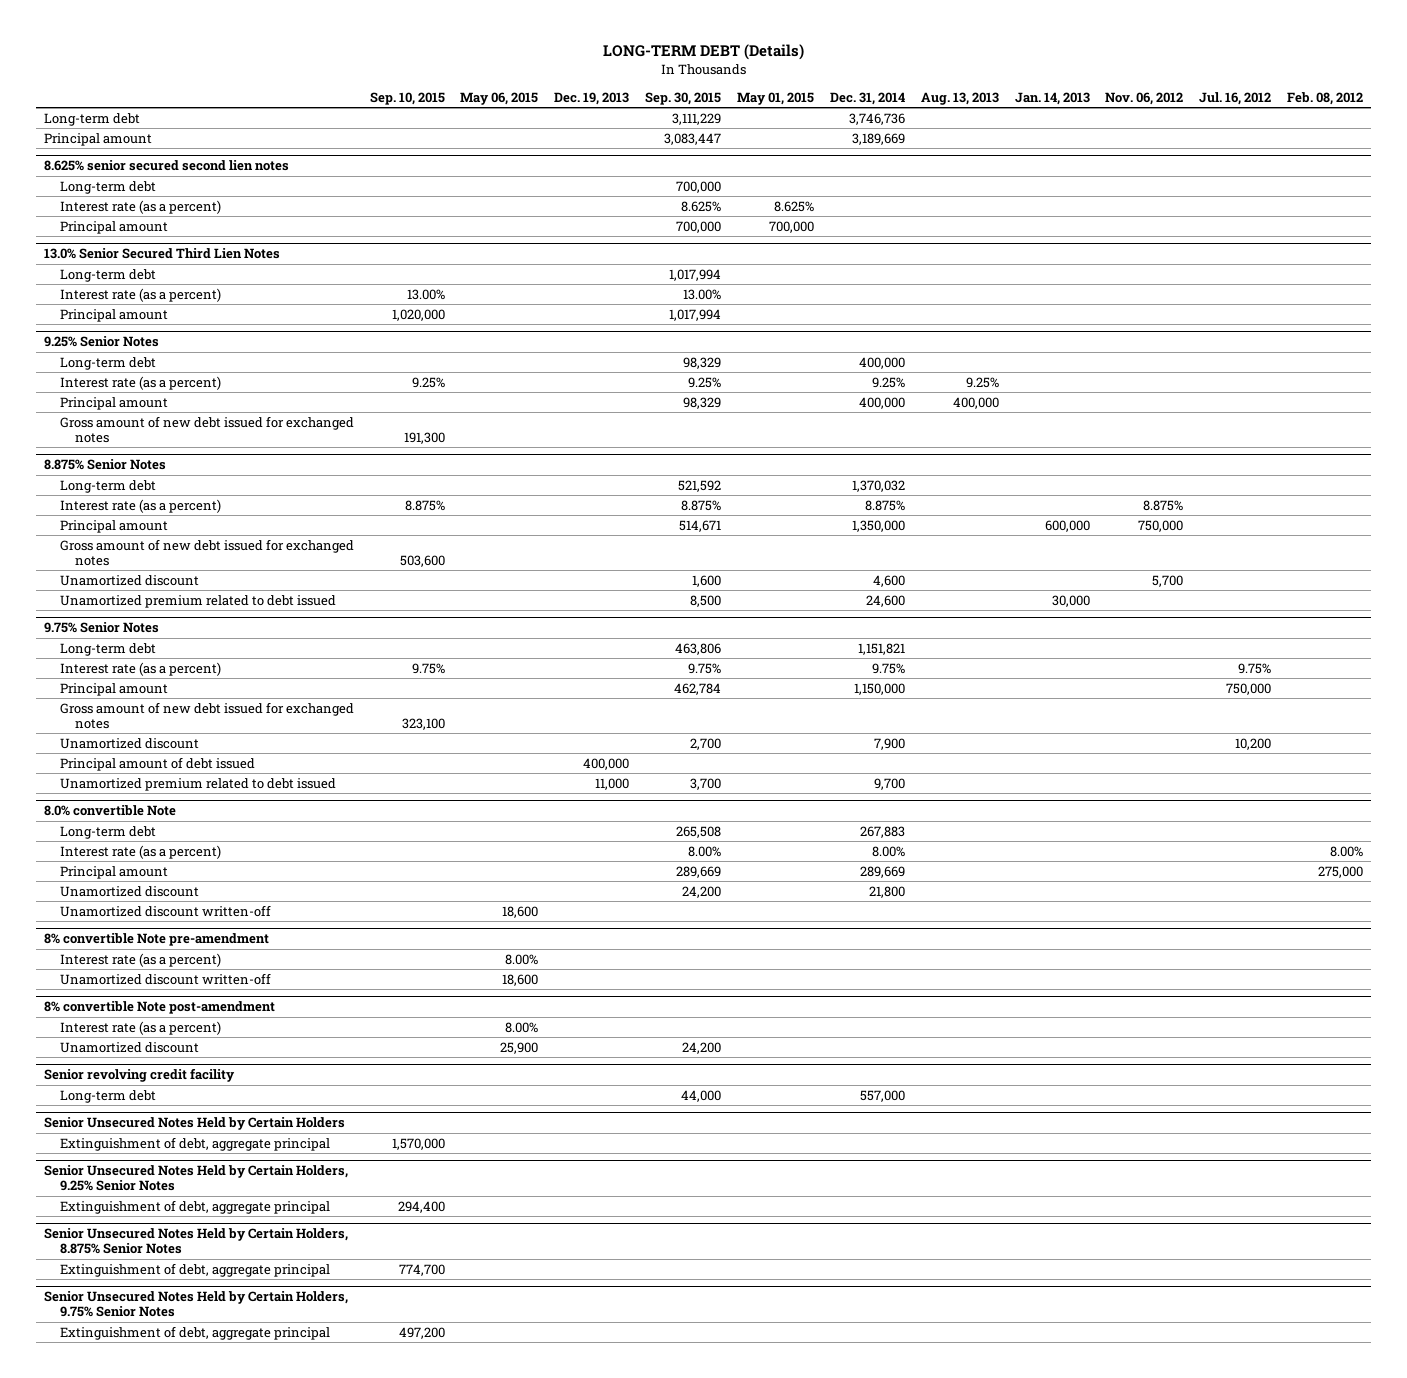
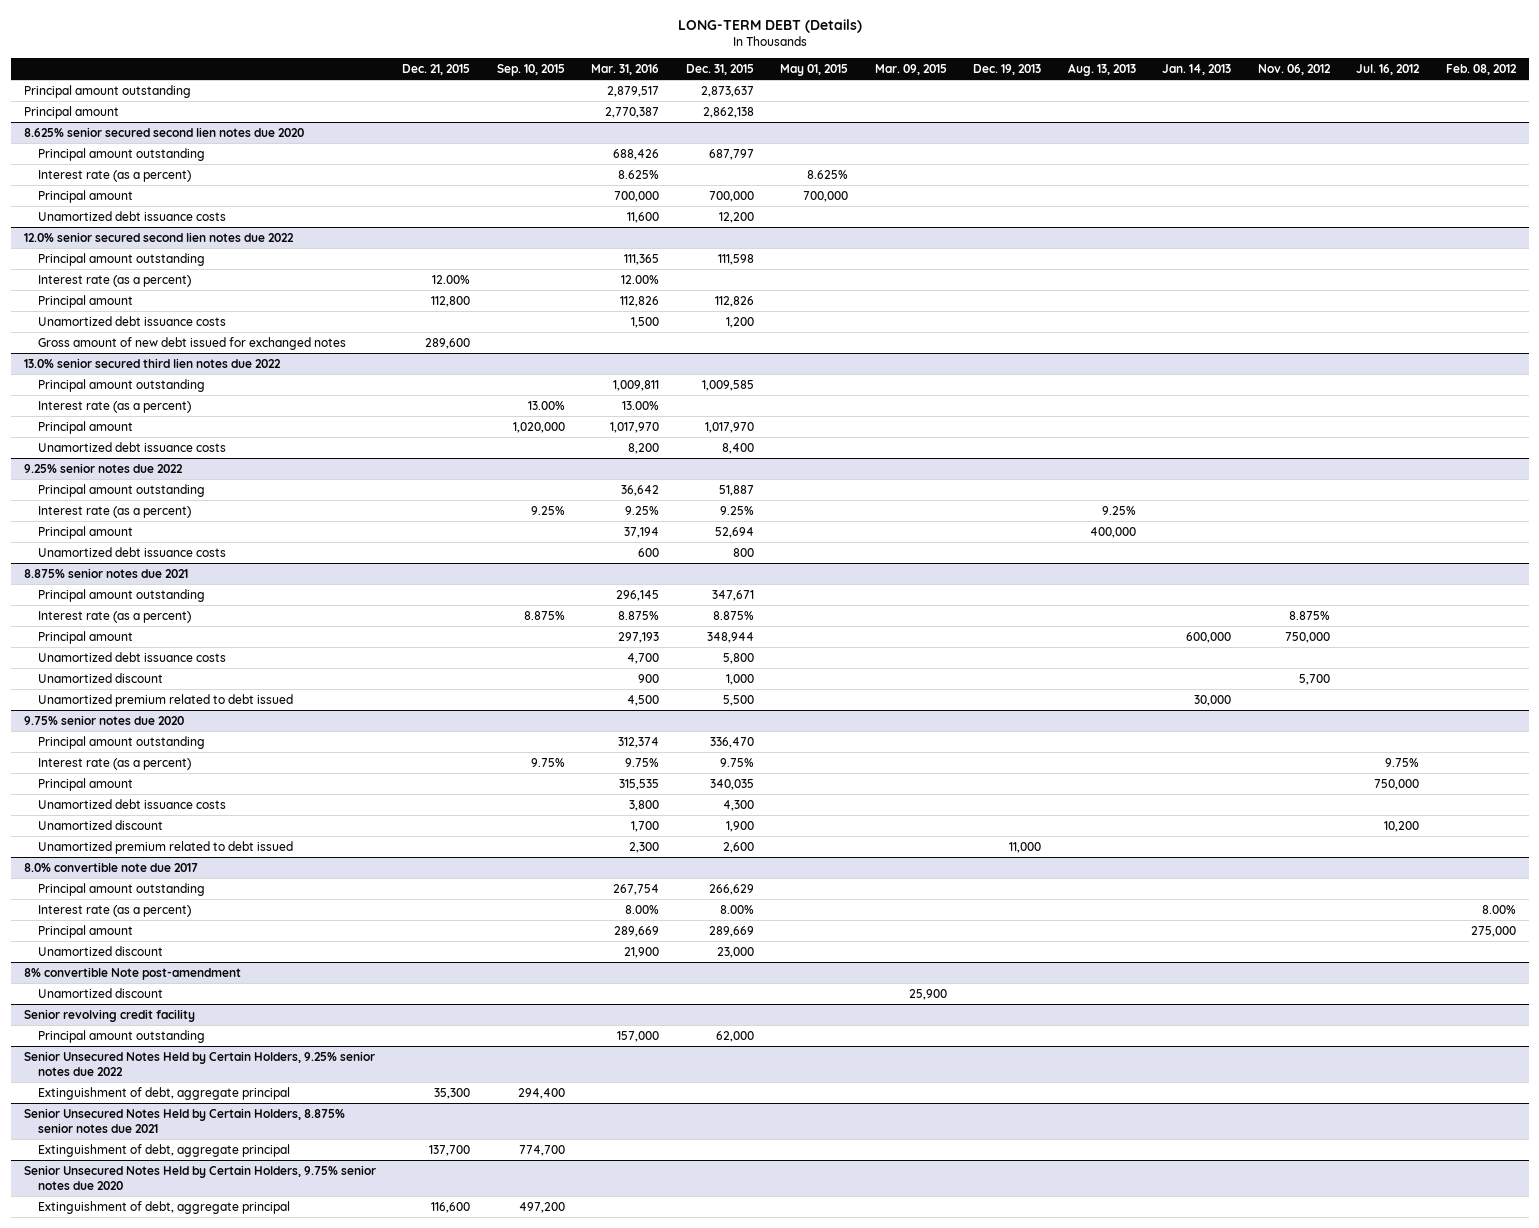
- | Sep. 10, 2015 | May 06, 2015 | Dec. 19, 2013 | Sep. 30, 2015 | May 01, 2015 | Dec. 31, 2014 | Aug. 13, 2013 | Jan. 14, 2013 | Nov. 06, 2012 | Jul. 16, 2012 | Feb. 08, 2012
+ | Dec. 21, 2015 | Sep. 10, 2015 | Mar. 31, 2016 | Dec. 31, 2015 | May 01, 2015 | Mar. 09, 2015 | Dec. 19, 2013 | Aug. 13, 2013 | Jan. 14, 2013 | Nov. 06, 2012 | Jul. 16, 2012 | Feb. 08, 2012
- Long-term debt | | | | 3,111,229 | | 3,746,736 | | | | |
+ Principal amount outstanding | | | 2,879,517 | 2,873,637 | | | | | | | |
- 8.625% senior secured second lien notes
- Long-term debt | | | | 700,000 | | | | | | |
+ 8.625% senior secured second lien notes due 2020
+ Principal amount outstanding | | | 688,426 | 687,797 | | | | | | | |
- 13.0% Senior Secured Third Lien Notes
- Long-term debt | | | | 1,017,994 | | | | | | |
+ Unamortized debt issuance costs | | | 11,600 | 12,200 | | | | | | | |
+ 12.0% senior secured second lien notes due 2022
+ Principal amount outstanding | | | 111,365 | 111,598 | | | | | | | |
+ Interest rate (as a percent) | 12.00% | | 12.00% | | | | | | | | |
+ Principal amount | 112,800 | | 112,826 | 112,826 | | | | | | | |
+ Unamortized debt issuance costs | | | 1,500 | 1,200 | | | | | | | |
+ Gross amount of new debt issued for exchanged notes | 289,600 | | | | | | | | | | |
+ 13.0% senior secured third lien notes due 2022
+ Principal amount outstanding | | | 1,009,811 | 1,009,585 | | | | | | | |
- 9.25% Senior Notes
- Long-term debt | | | | 98,329 | | 400,000 | | | | |
+ Unamortized debt issuance costs | | | 8,200 | 8,400 | | | | | | | |
+ 9.25% senior notes due 2022
+ Principal amount outstanding | | | 36,642 | 51,887 | | | | | | | |
- Gross amount of new debt issued for exchanged notes | 191,300 | | | | | | | | | |
- 8.875% Senior Notes
- Long-term debt | | | | 521,592 | | 1,370,032 | | | | |
+ Unamortized debt issuance costs | | | 600 | 800 | | | | | | | |
+ 8.875% senior notes due 2021
+ Principal amount outstanding | | | 296,145 | 347,671 | | | | | | | |
- Gross amount of new debt issued for exchanged notes | 503,600 | | | | | | | | | |
+ Unamortized debt issuance costs | | | 4,700 | 5,800 | | | | | | | |
- 9.75% Senior Notes
- Long-term debt | | | | 463,806 | | 1,151,821 | | | | |
+ 9.75% senior notes due 2020
+ Principal amount outstanding | | | 312,374 | 336,470 | | | | | | | |
- Gross amount of new debt issued for exchanged notes | 323,100 | | | | | | | | | |
+ Unamortized debt issuance costs | | | 3,800 | 4,300 | | | | | | | |
- Principal amount of debt issued | | | 400,000 | | | | | | | |
- 8.0% convertible Note
- Long-term debt | | | | 265,508 | | 267,883 | | | | |
+ 8.0% convertible note due 2017
+ Principal amount outstanding | | | 267,754 | 266,629 | | | | | | | |
- Unamortized discount written-off | | 18,600 | | | | | | | | |
- 8% convertible Note pre-amendment
- Interest rate (as a percent) | | 8.00% | | | | | | | | |
- Unamortized discount written-off | | 18,600 | | | | | | | | |
@ 8% convertible Note post-amendment
- Interest rate (as a percent) | | 8.00% | | | | | | | | |
@ Senior revolving credit facility
- Long-term debt | | | | 44,000 | | 557,000 | | | | |
- Senior Unsecured Notes Held by Certain Holders
- Extinguishment of debt, aggregate principal | 1,570,000 | | | | | | | | | |
- Senior Unsecured Notes Held by Certain Holders, 9.25% Senior Notes
@ Senior revolving credit facility
+ Principal amount outstanding | | | 157,000 | 62,000 | | | | | | | |
+ Senior Unsecured Notes Held by Certain Holders, 9.25% senior notes due 2022
- Senior Unsecured Notes Held by Certain Holders, 8.875% Senior Notes
+ Senior Unsecured Notes Held by Certain Holders, 8.875% senior notes due 2021
- Senior Unsecured Notes Held by Certain Holders, 9.75% Senior Notes
+ Senior Unsecured Notes Held by Certain Holders, 9.75% senior notes due 2020

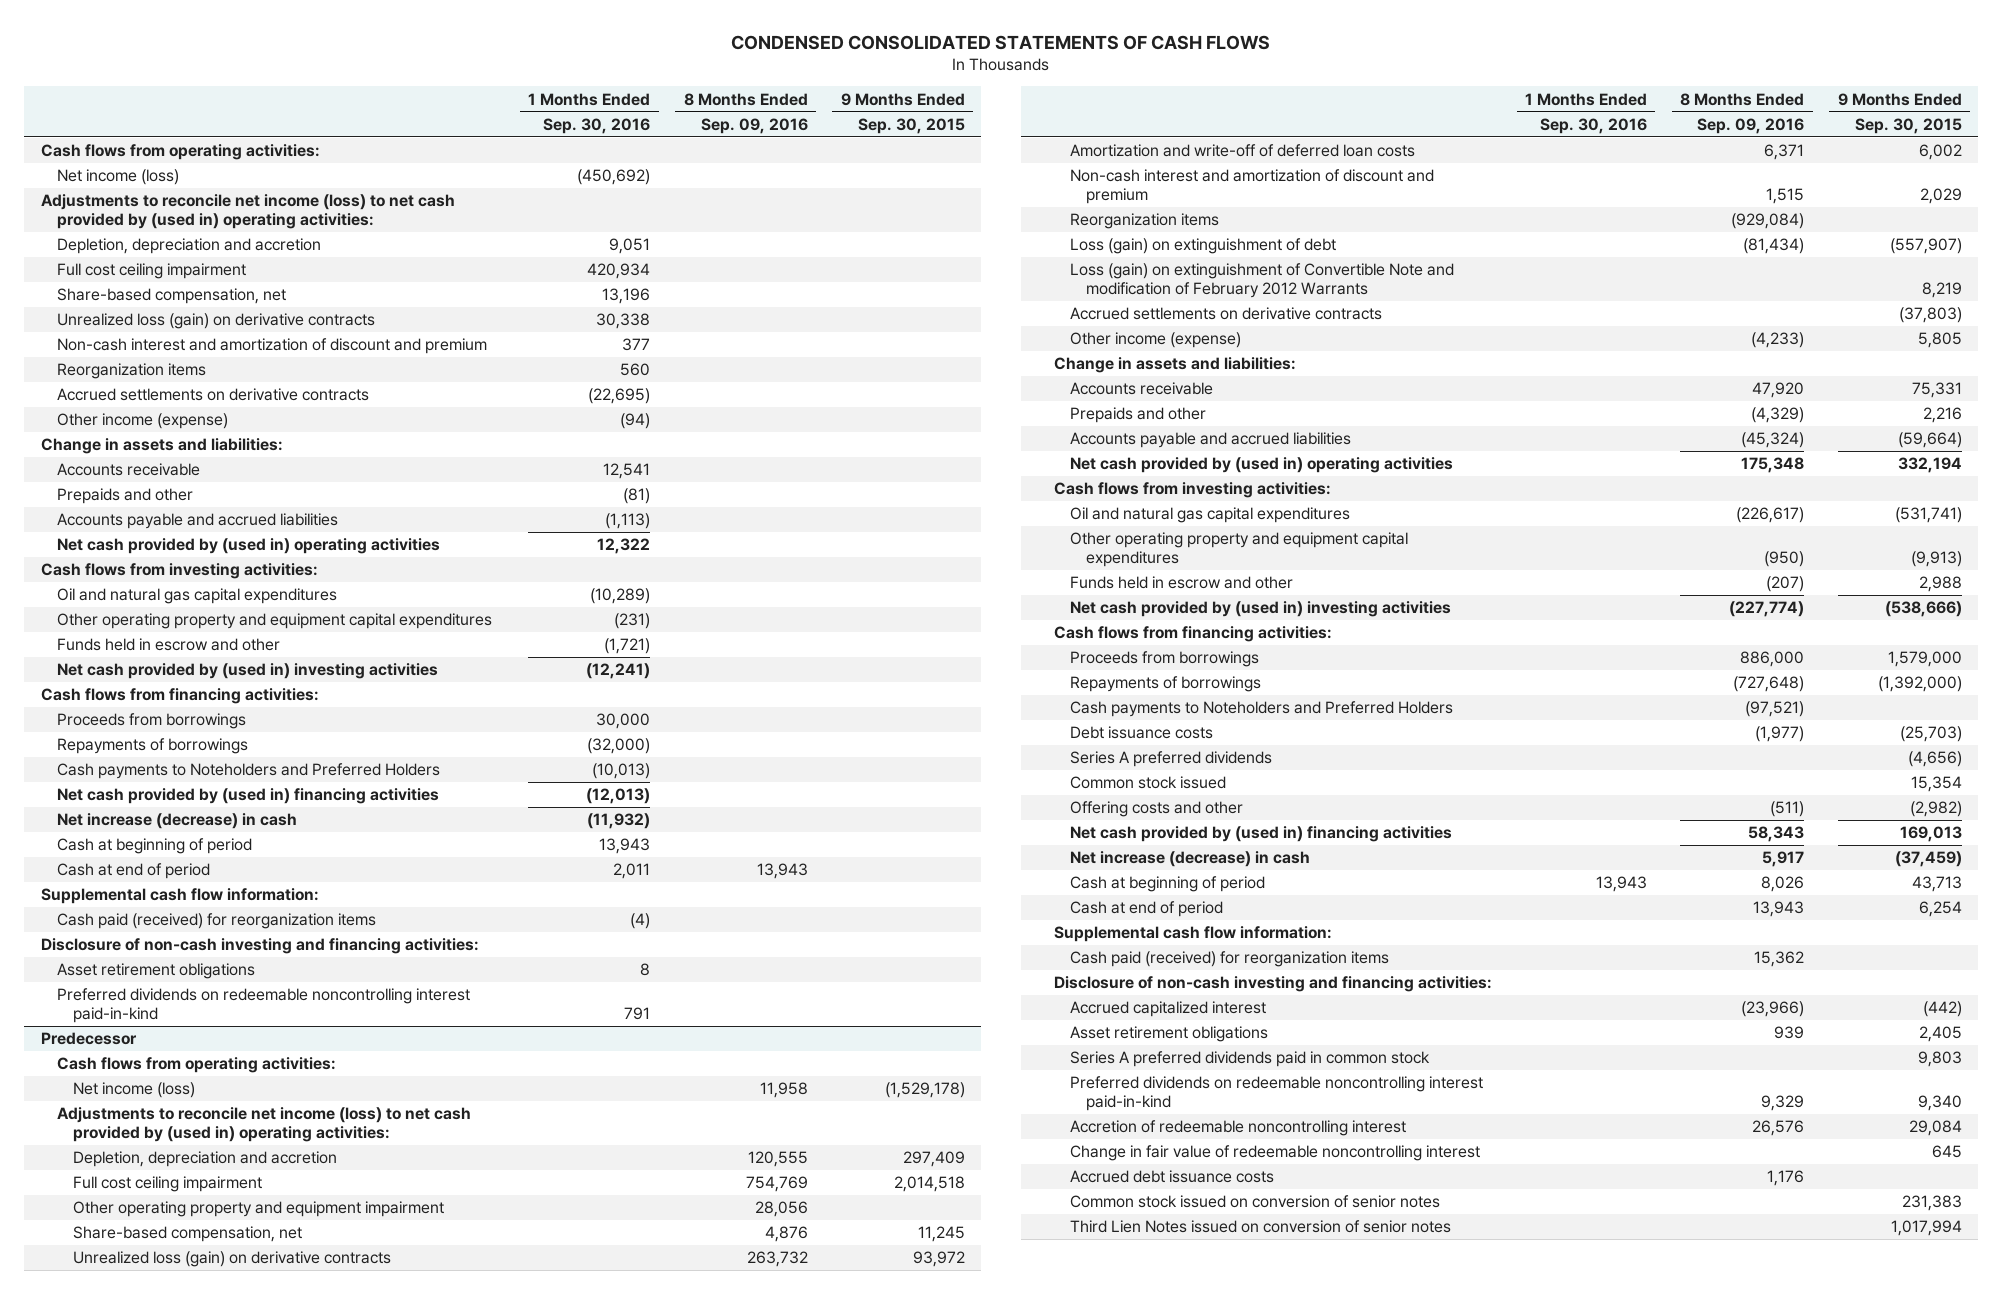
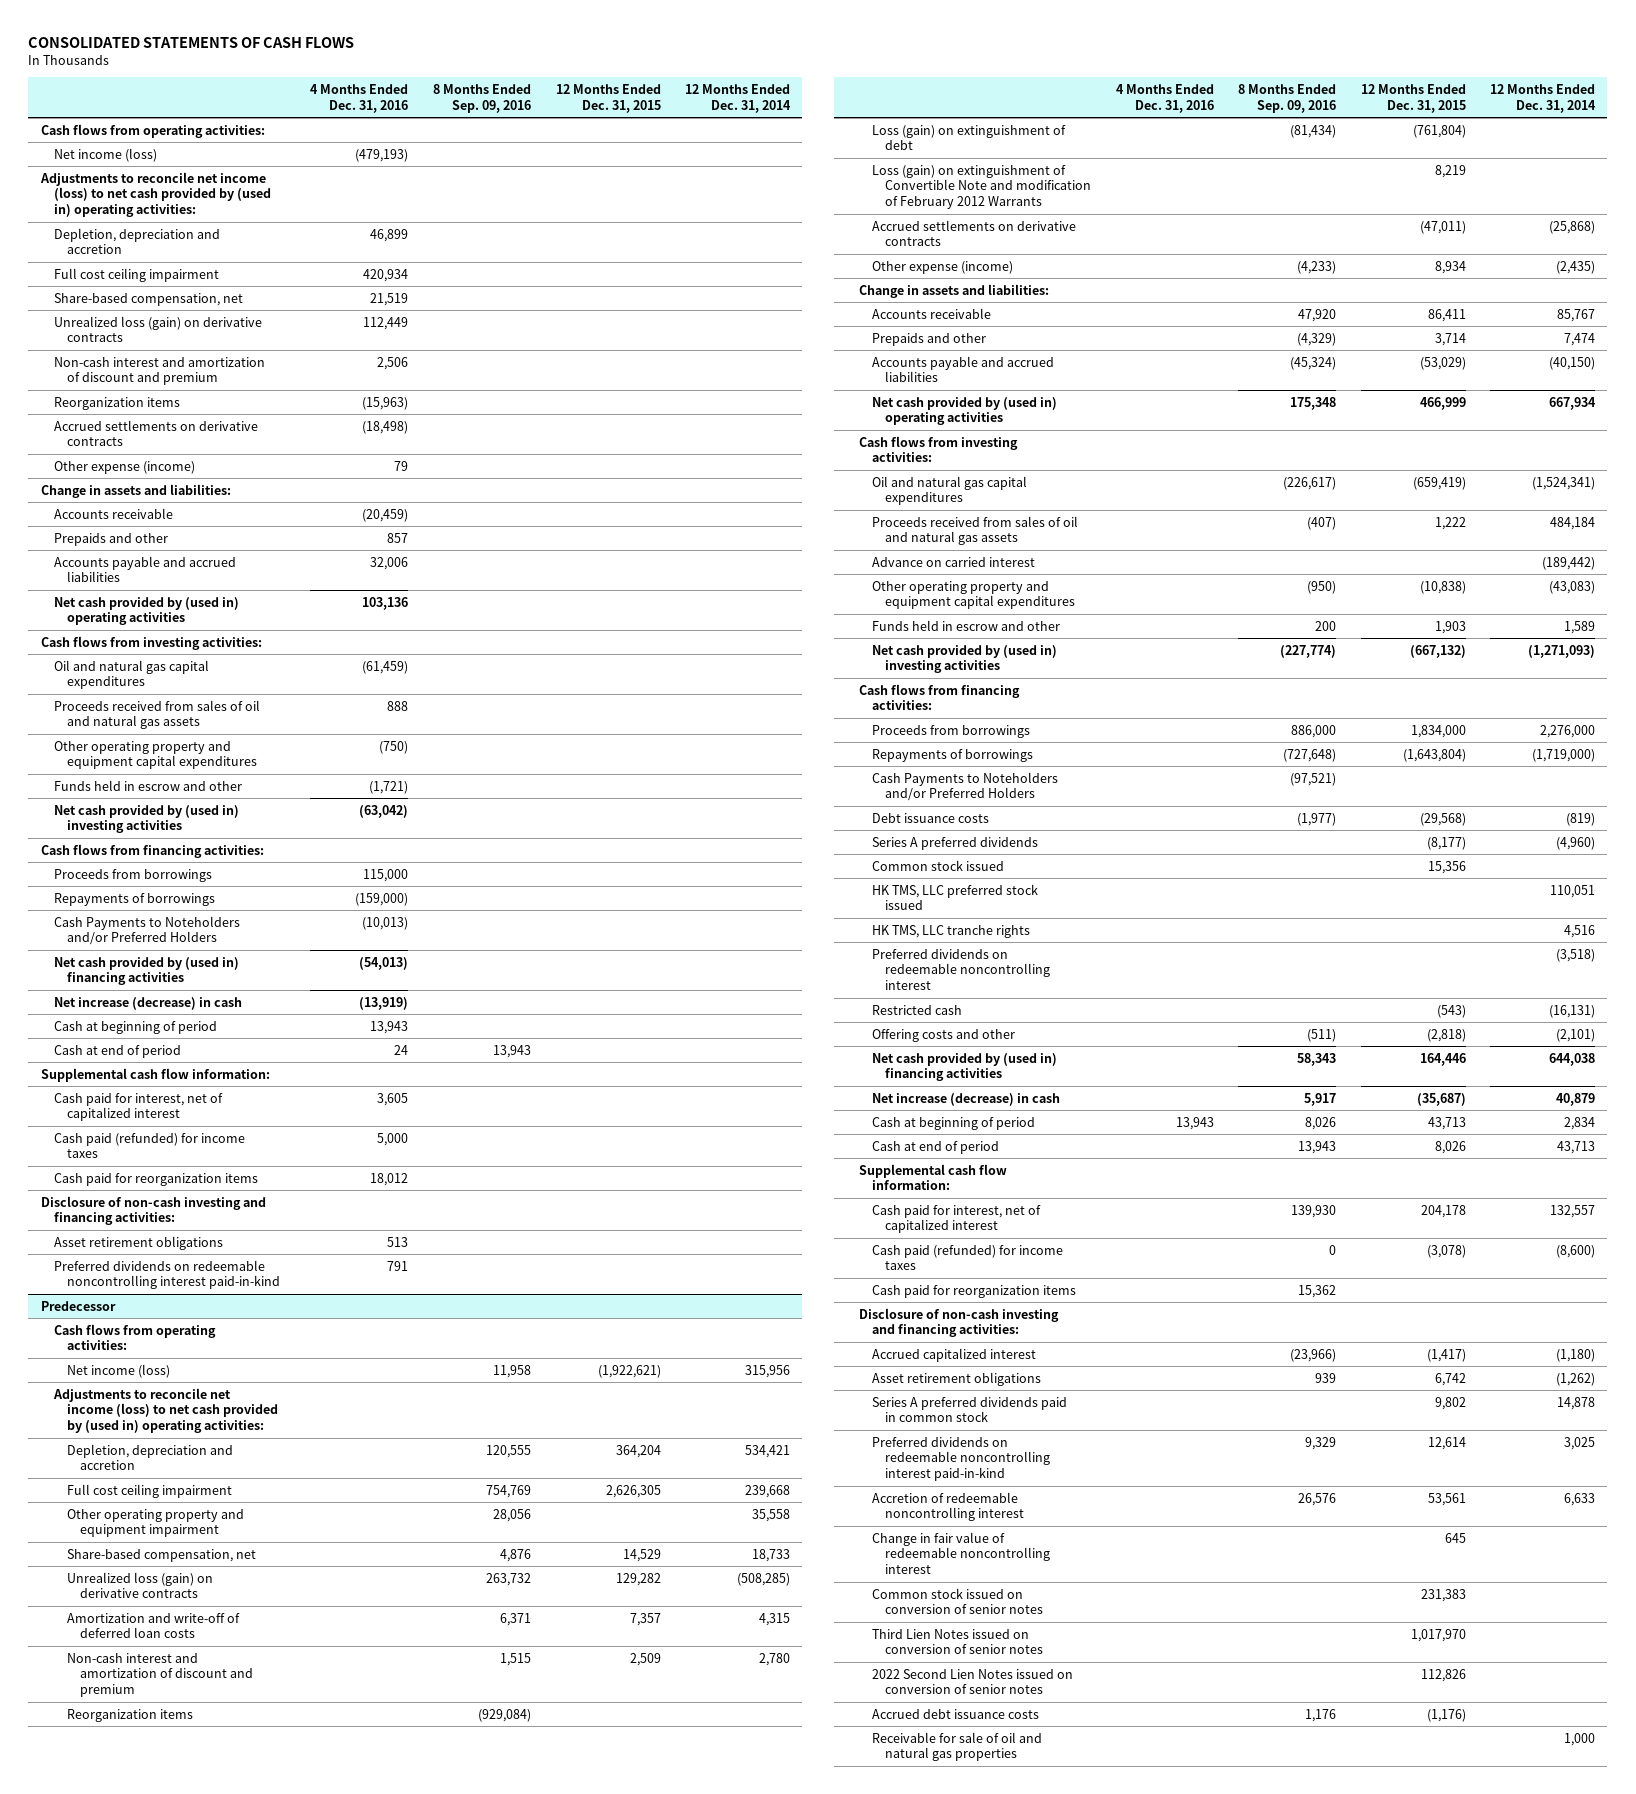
- CONDENSED CONSOLIDATED STATEMENTS OF CASH FLOWS
+ CONSOLIDATED STATEMENTS OF CASH FLOWS
- | 1 Months Ended Sep. 30, 2016 | 8 Months Ended Sep. 09, 2016 | 9 Months Ended Sep. 30, 2015
+ | 4 Months Ended Dec. 31, 2016 | 8 Months Ended Sep. 09, 2016 | 12 Months Ended Dec. 31, 2015 | 12 Months Ended Dec. 31, 2014
- Other income (expense) | (94) | |
+ Other expense (income) | 79 | | |
+ Proceeds received from sales of oil and natural gas assets | 888 | | |
- Cash payments to Noteholders and Preferred Holders | (10,013) | |
+ Cash Payments to Noteholders and/or Preferred Holders | (10,013) | | |
- Cash paid (received) for reorganization items | (4) | |
+ Cash paid for interest, net of capitalized interest | 3,605 | | |
+ Cash paid (refunded) for income taxes | 5,000 | | |
+ Cash paid for reorganization items | 18,012 | | |
@ Predecessor
- Other income (expense) | | (4,233) | 5,805
+ Other expense (income) | | (4,233) | 8,934 | (2,435)
+ Proceeds received from sales of oil and natural gas assets | | (407) | 1,222 | 484,184
+ Advance on carried interest | | | | (189,442)
- Funds held in escrow and other | | (207) | 2,988
+ Funds held in escrow and other | | 200 | 1,903 | 1,589
- Cash payments to Noteholders and Preferred Holders | | (97,521) |
+ Cash Payments to Noteholders and/or Preferred Holders | | (97,521) | |
+ HK TMS, LLC preferred stock issued | | | | 110,051
+ HK TMS, LLC tranche rights | | | | 4,516
+ Preferred dividends on redeemable noncontrolling interest | | | | (3,518)
+ Restricted cash | | | (543) | (16,131)
- Cash paid (received) for reorganization items | | 15,362 |
+ Cash paid for interest, net of capitalized interest | | 139,930 | 204,178 | 132,557
+ Cash paid (refunded) for income taxes | | 0 | (3,078) | (8,600)
+ Cash paid for reorganization items | | 15,362 | |
+ 2022 Second Lien Notes issued on conversion of senior notes | | | 112,826 |
moved down: Accrued debt issuance costs | | 1,176 | (1,176) |
+ Receivable for sale of oil and natural gas properties | | | | 1,000

